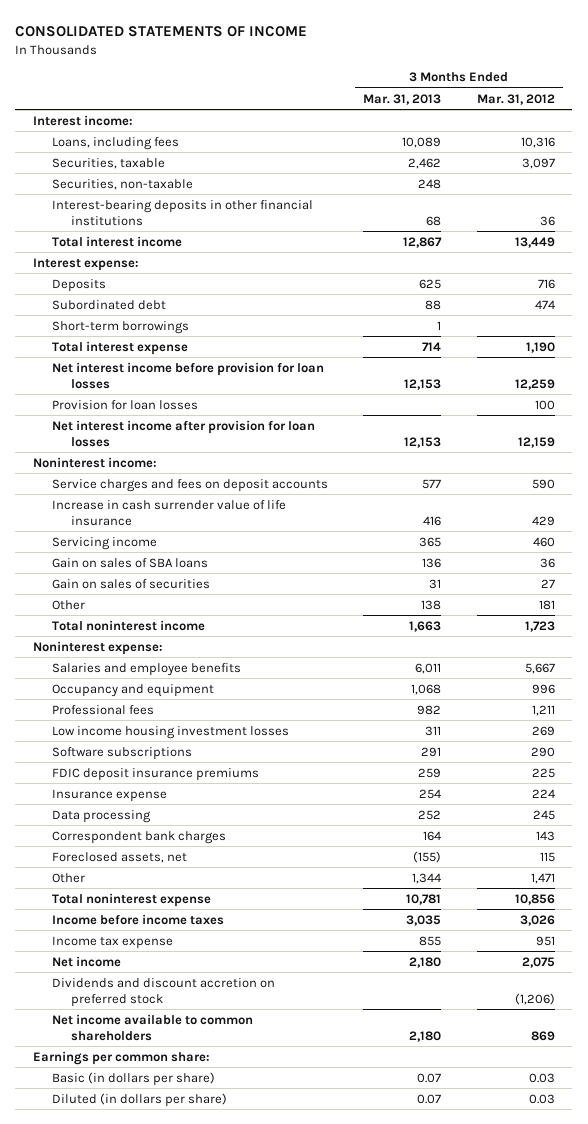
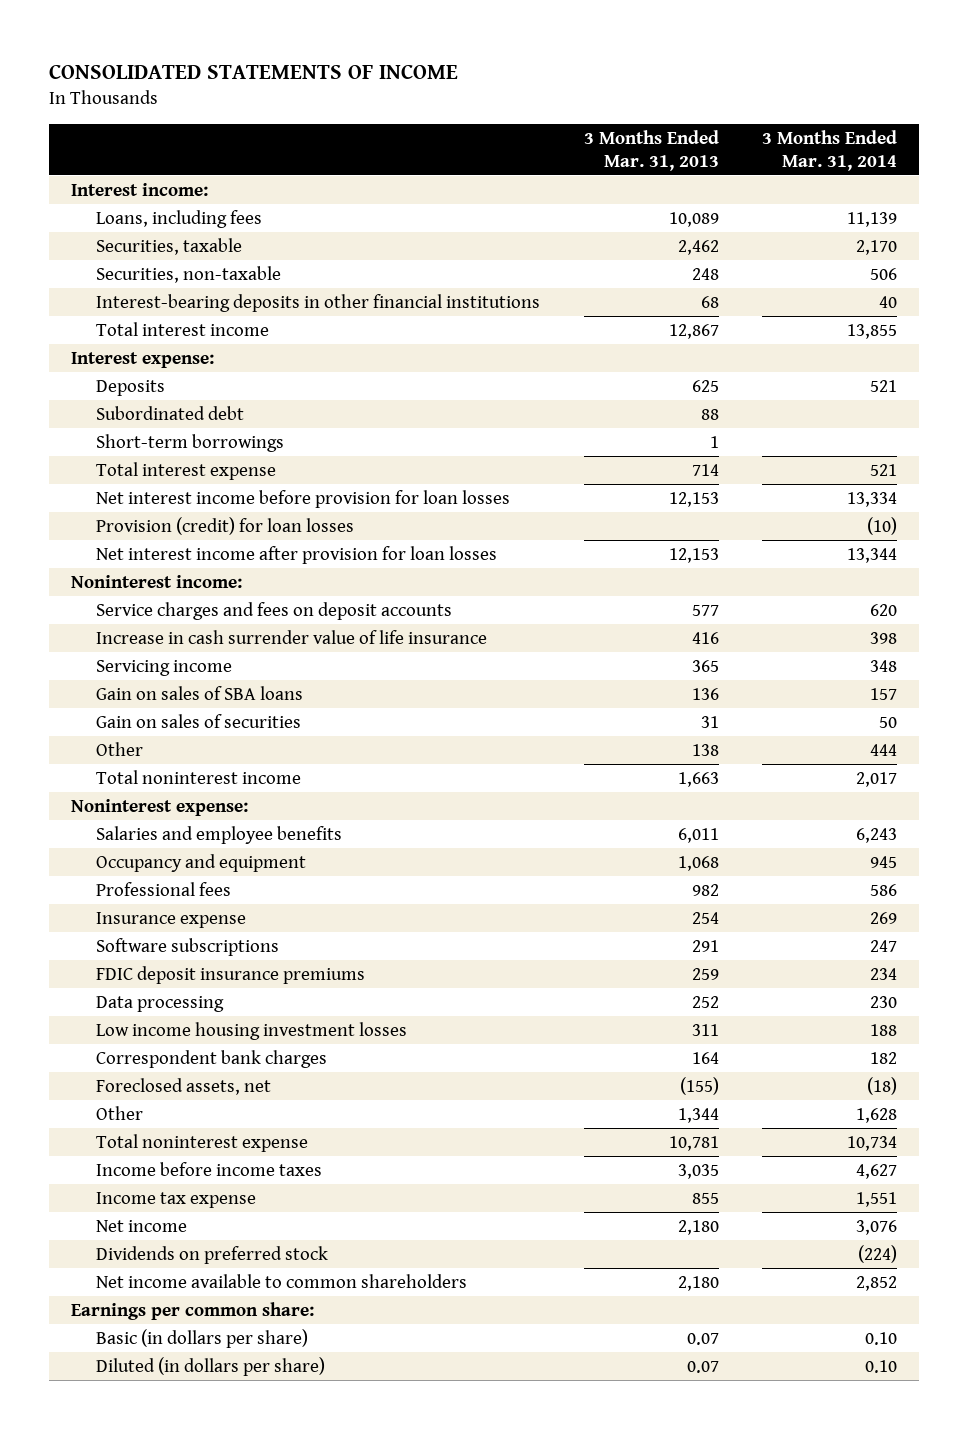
- | 3 Months Ended Mar. 31, 2013 | 3 Months Ended Mar. 31, 2012
+ | 3 Months Ended Mar. 31, 2013 | 3 Months Ended Mar. 31, 2014
- Provision for loan losses | | 100
+ Provision (credit) for loan losses | | (10)
moved up: Insurance expense | 254 | 269
moved down: Low income housing investment losses | 311 | 188
- Dividends and discount accretion on preferred stock | | (1,206)
+ Dividends on preferred stock | | (224)

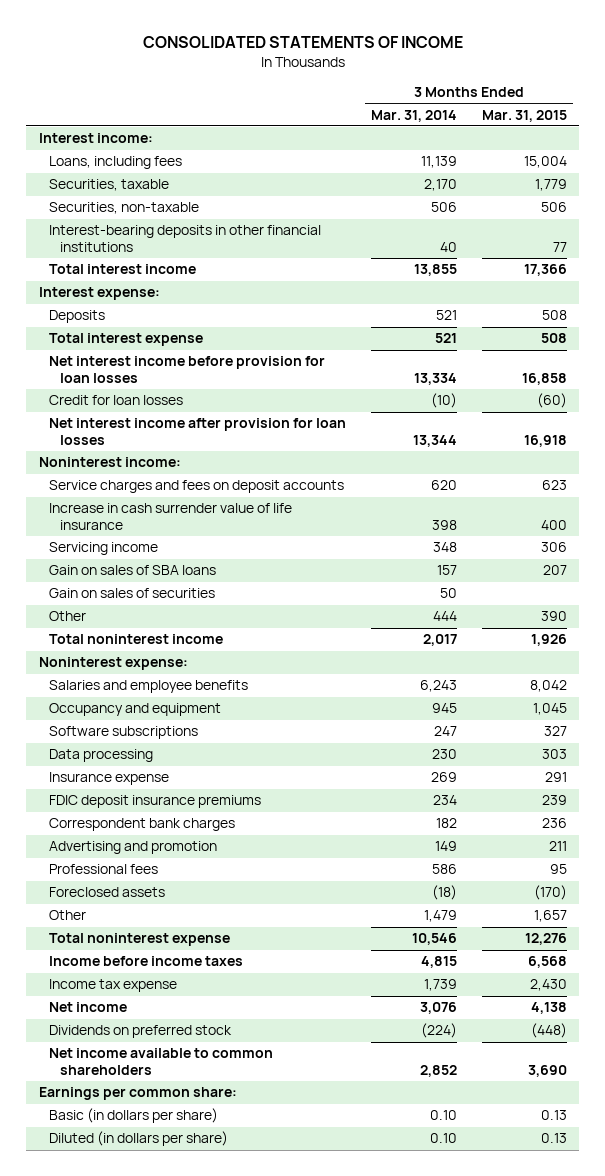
- | 3 Months Ended Mar. 31, 2013 | 3 Months Ended Mar. 31, 2014
+ | 3 Months Ended Mar. 31, 2014 | 3 Months Ended Mar. 31, 2015
- Subordinated debt | 88 |
- Short-term borrowings | 1 |
- Provision (credit) for loan losses | | (10)
+ Credit for loan losses | (10) | (60)
- Low income housing investment losses | 311 | 188
moved down: Insurance expense | 269 | 291
moved down: FDIC deposit insurance premiums | 234 | 239
- Foreclosed assets, net | (155) | (18)
- Other | 1,344 | 1,628
- Total noninterest expense | 10,781 | 10,734
- Income before income taxes | 3,035 | 4,627
- Income tax expense | 855 | 1,551
+ Advertising and promotion | 149 | 211
moved down: Professional fees | 586 | 95
+ Foreclosed assets | (18) | (170)
+ Other | 1,479 | 1,657
+ Total noninterest expense | 10,546 | 12,276
+ Income before income taxes | 4,815 | 6,568
+ Income tax expense | 1,739 | 2,430

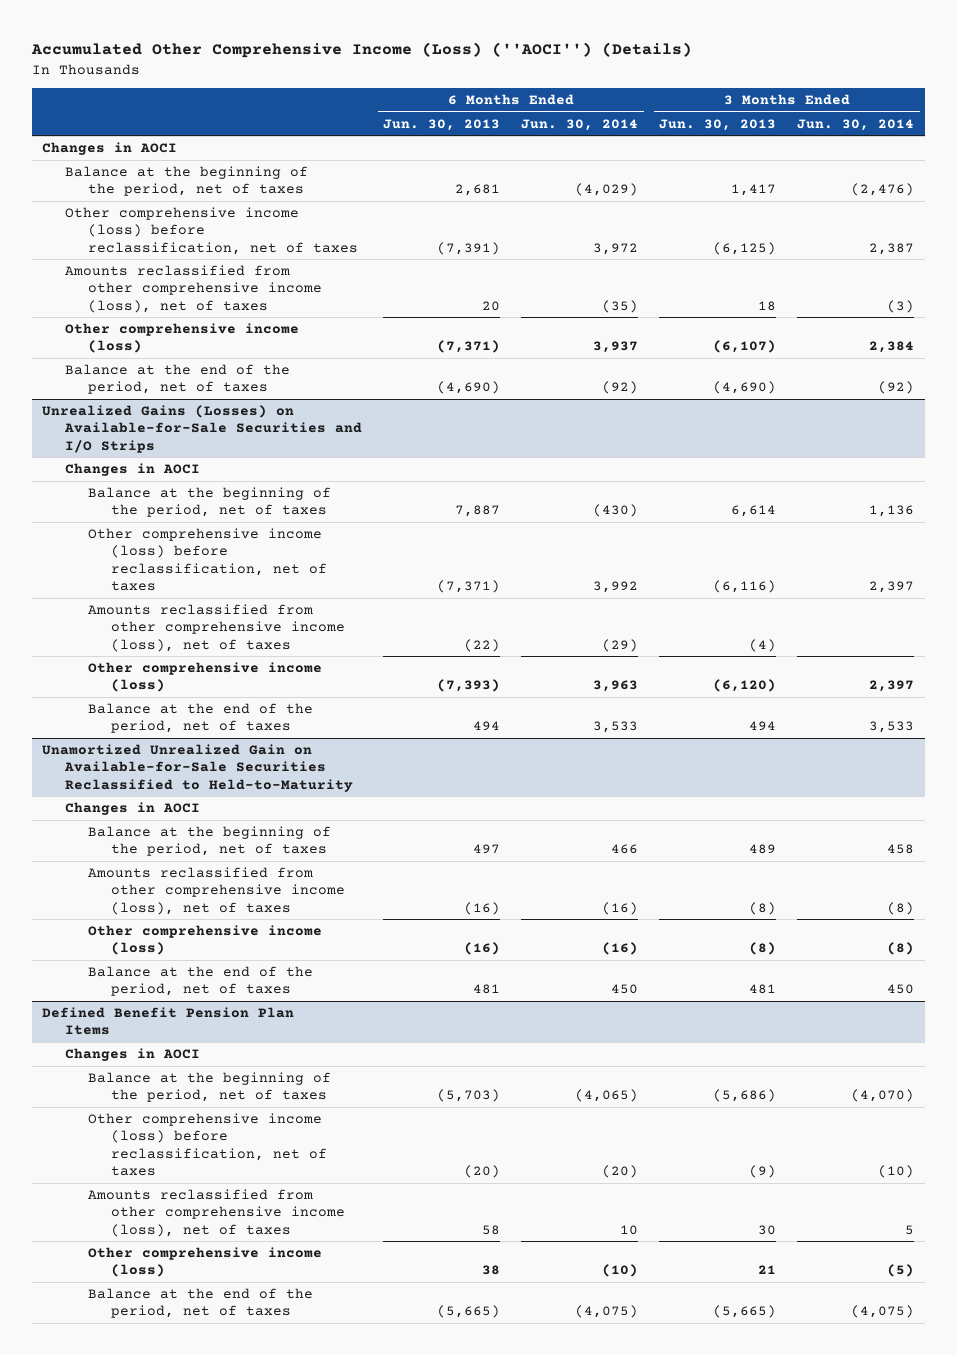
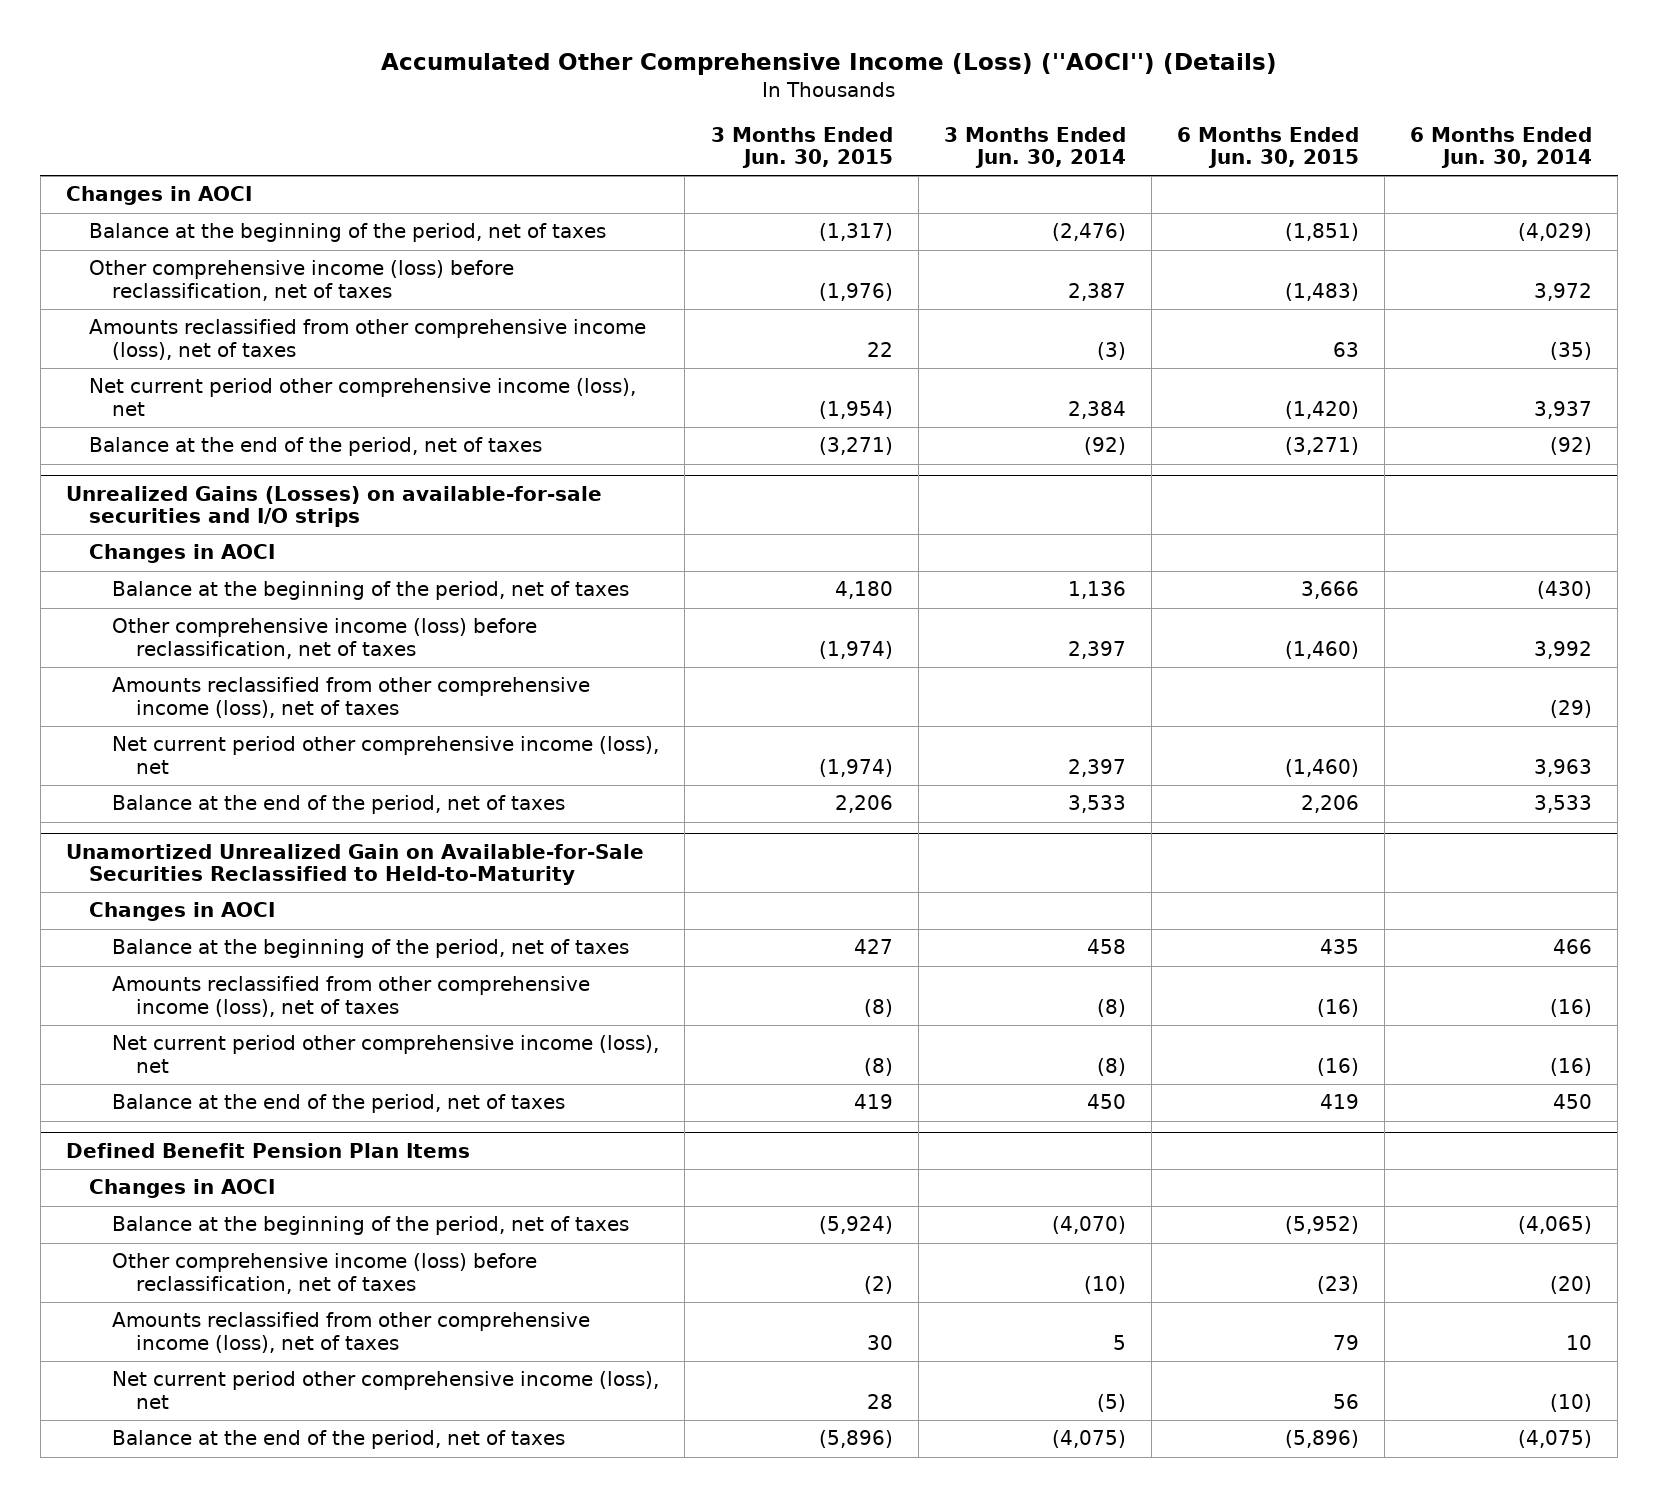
- | 6 Months Ended Jun. 30, 2013 | 6 Months Ended Jun. 30, 2014 | 3 Months Ended Jun. 30, 2013 | 3 Months Ended Jun. 30, 2014
+ | 3 Months Ended Jun. 30, 2015 | 3 Months Ended Jun. 30, 2014 | 6 Months Ended Jun. 30, 2015 | 6 Months Ended Jun. 30, 2014
- Other comprehensive income (loss) | (7,371) | 3,937 | (6,107) | 2,384
+ Net current period other comprehensive income (loss), net | (1,954) | 2,384 | (1,420) | 3,937
- Unrealized Gains (Losses) on Available-for-Sale Securities and I/O Strips
+ Unrealized Gains (Losses) on available-for-sale securities and I/O strips
- Other comprehensive income (loss) | (7,393) | 3,963 | (6,120) | 2,397
+ Net current period other comprehensive income (loss), net | (1,974) | 2,397 | (1,460) | 3,963
@ Unamortized Unrealized Gain on Available-for-Sale Securities Reclassified to Held-to-Maturity
- Other comprehensive income (loss) | (16) | (16) | (8) | (8)
+ Net current period other comprehensive income (loss), net | (8) | (8) | (16) | (16)
@ Defined Benefit Pension Plan Items
- Other comprehensive income (loss) | 38 | (10) | 21 | (5)
+ Net current period other comprehensive income (loss), net | 28 | (5) | 56 | (10)

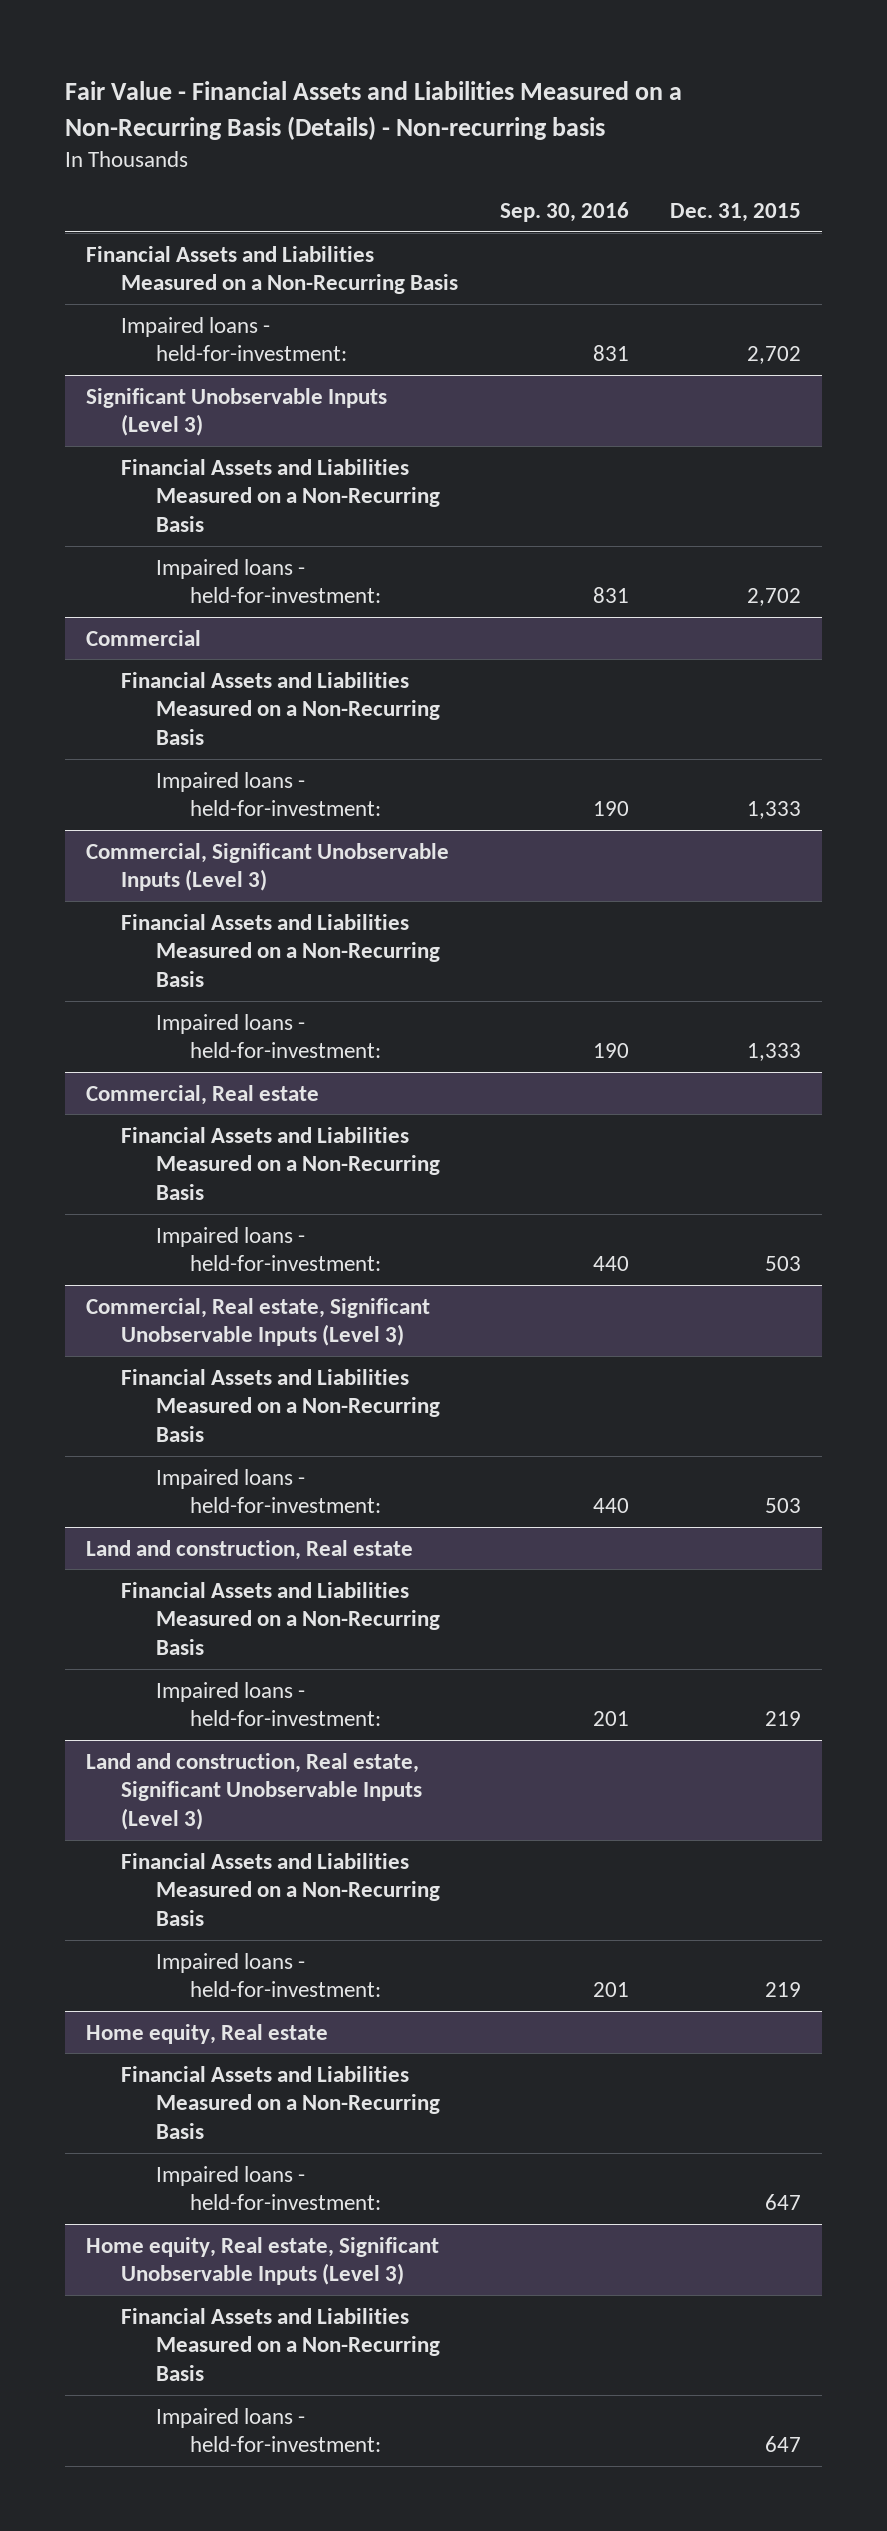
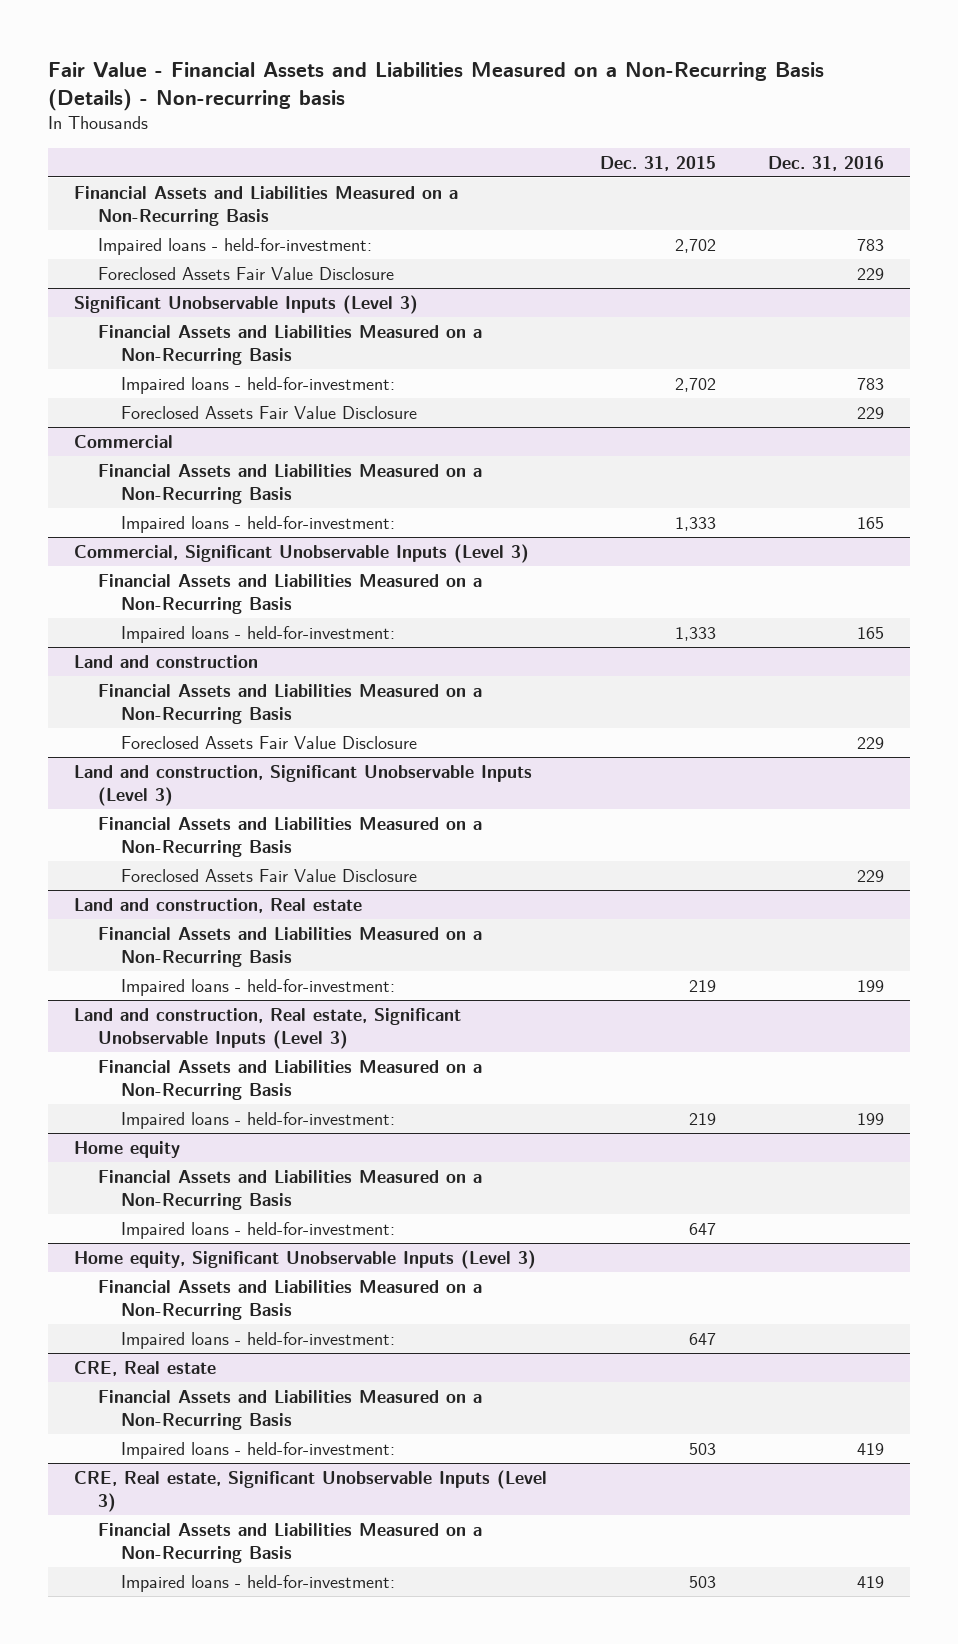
- | Sep. 30, 2016 | Dec. 31, 2015
+ | Dec. 31, 2015 | Dec. 31, 2016
+ Foreclosed Assets Fair Value Disclosure | | 229
@ Significant Unobservable Inputs (Level 3)
+ Foreclosed Assets Fair Value Disclosure | | 229
- Commercial, Real estate
+ Land and construction
- Impaired loans - held-for-investment: | 440 | 503
- Commercial, Real estate, Significant Unobservable Inputs (Level 3)
+ Foreclosed Assets Fair Value Disclosure | | 229
+ Land and construction, Significant Unobservable Inputs (Level 3)
- Impaired loans - held-for-investment: | 440 | 503
+ Foreclosed Assets Fair Value Disclosure | | 229
- Home equity, Real estate
+ Home equity
- Home equity, Real estate, Significant Unobservable Inputs (Level 3)
+ Home equity, Significant Unobservable Inputs (Level 3)
+ CRE, Real estate
+ Financial Assets and Liabilities Measured on a Non-Recurring Basis
+ Impaired loans - held-for-investment: | 503 | 419
+ CRE, Real estate, Significant Unobservable Inputs (Level 3)
+ Financial Assets and Liabilities Measured on a Non-Recurring Basis
+ Impaired loans - held-for-investment: | 503 | 419

